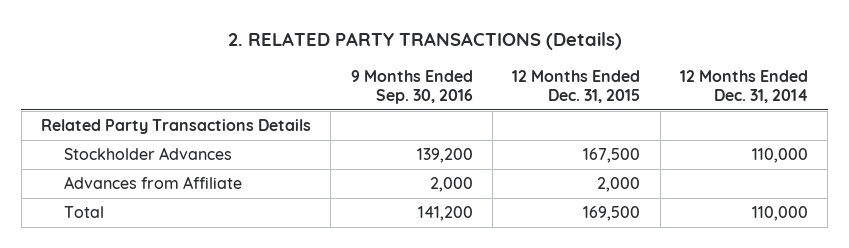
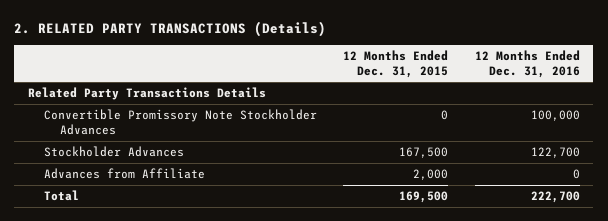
- | 9 Months Ended Sep. 30, 2016 | 12 Months Ended Dec. 31, 2015 | 12 Months Ended Dec. 31, 2014
+ | 12 Months Ended Dec. 31, 2015 | 12 Months Ended Dec. 31, 2016
+ Convertible Promissory Note Stockholder Advances | 0 | 100,000

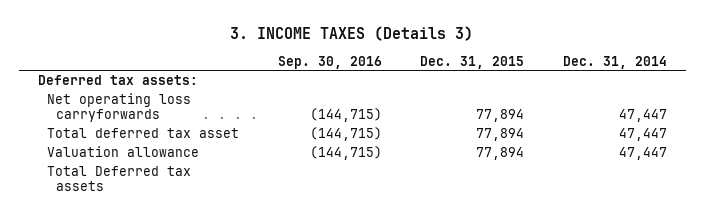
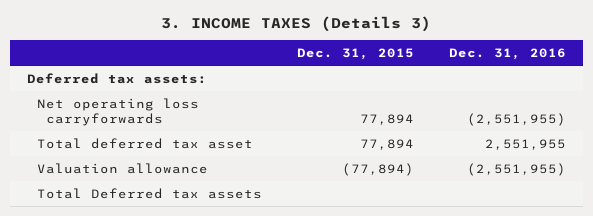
- | Sep. 30, 2016 | Dec. 31, 2015 | Dec. 31, 2014
+ | Dec. 31, 2015 | Dec. 31, 2016
- Valuation allowance | (144,715) | 77,894 | 47,447
+ Valuation allowance | (77,894) | (2,551,955)

